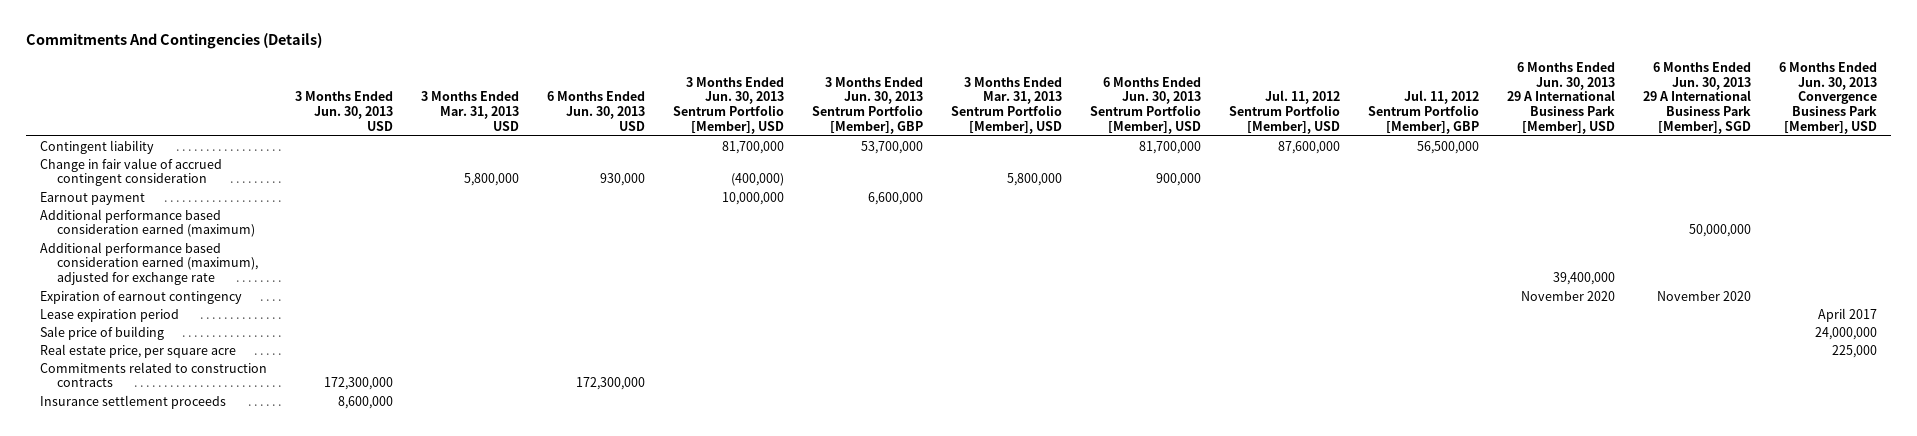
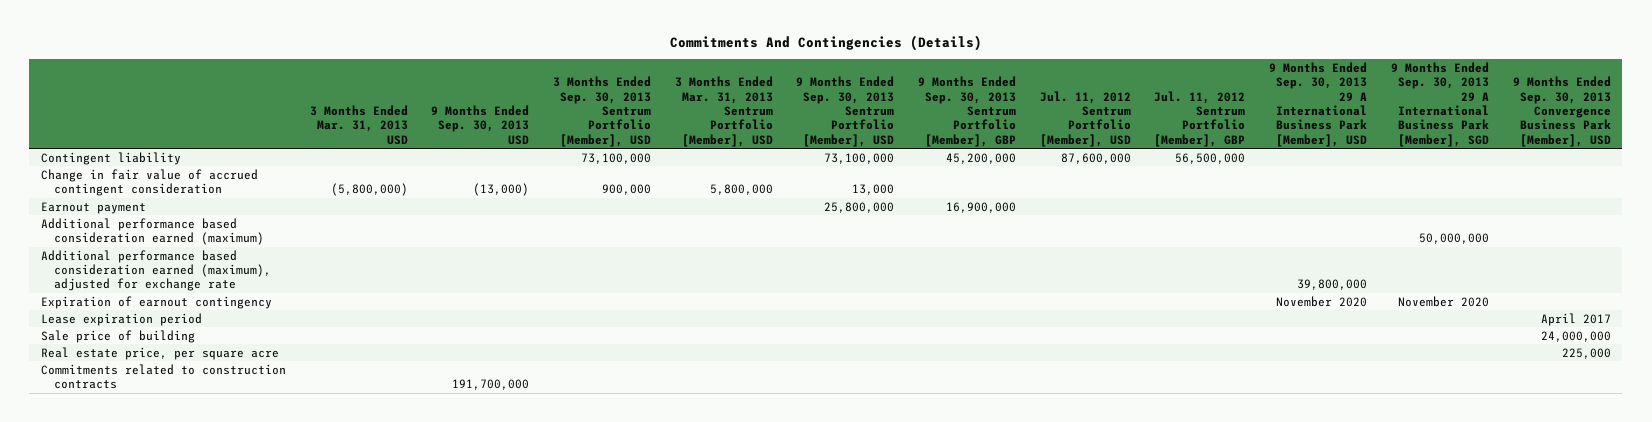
- | 3 Months Ended Jun. 30, 2013 USD | 3 Months Ended Mar. 31, 2013 USD | 6 Months Ended Jun. 30, 2013 USD | 3 Months Ended Jun. 30, 2013 Sentrum Portfolio [Member], USD | 3 Months Ended Jun. 30, 2013 Sentrum Portfolio [Member], GBP | 3 Months Ended Mar. 31, 2013 Sentrum Portfolio [Member], USD | 6 Months Ended Jun. 30, 2013 Sentrum Portfolio [Member], USD | Jul. 11, 2012 Sentrum Portfolio [Member], USD | Jul. 11, 2012 Sentrum Portfolio [Member], GBP | 6 Months Ended Jun. 30, 2013 29 A International Business Park [Member], USD | 6 Months Ended Jun. 30, 2013 29 A International Business Park [Member], SGD | 6 Months Ended Jun. 30, 2013 Convergence Business Park [Member], USD
+ | 3 Months Ended Mar. 31, 2013 USD | 9 Months Ended Sep. 30, 2013 USD | 3 Months Ended Sep. 30, 2013 Sentrum Portfolio [Member], USD | 3 Months Ended Mar. 31, 2013 Sentrum Portfolio [Member], USD | 9 Months Ended Sep. 30, 2013 Sentrum Portfolio [Member], USD | 9 Months Ended Sep. 30, 2013 Sentrum Portfolio [Member], GBP | Jul. 11, 2012 Sentrum Portfolio [Member], USD | Jul. 11, 2012 Sentrum Portfolio [Member], GBP | 9 Months Ended Sep. 30, 2013 29 A International Business Park [Member], USD | 9 Months Ended Sep. 30, 2013 29 A International Business Park [Member], SGD | 9 Months Ended Sep. 30, 2013 Convergence Business Park [Member], USD
- Change in fair value of accrued contingent consideration | | 5,800,000 | 930,000 | (400,000) | | 5,800,000 | 900,000 | | | | |
+ Change in fair value of accrued contingent consideration | (5,800,000) | (13,000) | 900,000 | 5,800,000 | 13,000 | | | | | |
- Insurance settlement proceeds | 8,600,000 | | | | | | | | | | |

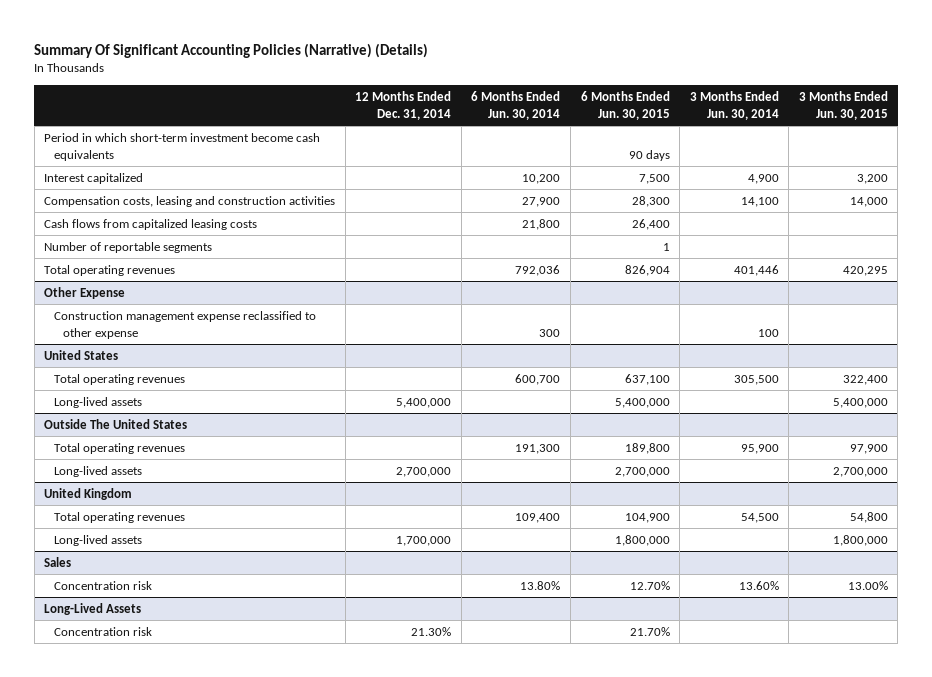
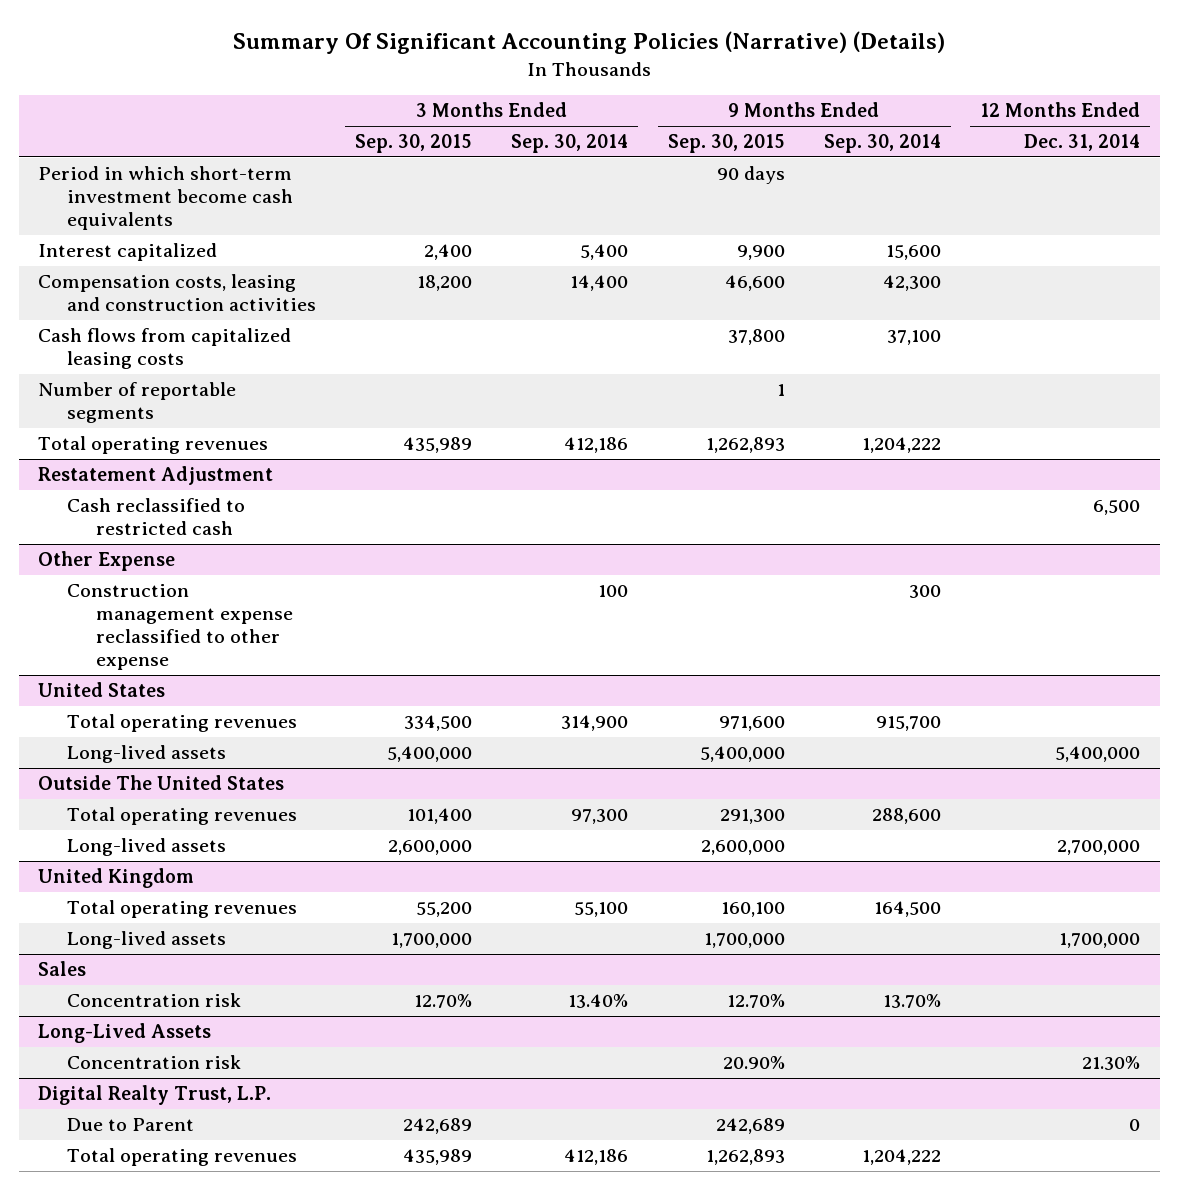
- | 12 Months Ended Dec. 31, 2014 | 6 Months Ended Jun. 30, 2014 | 6 Months Ended Jun. 30, 2015 | 3 Months Ended Jun. 30, 2014 | 3 Months Ended Jun. 30, 2015
+ | 3 Months Ended Sep. 30, 2015 | 3 Months Ended Sep. 30, 2014 | 9 Months Ended Sep. 30, 2015 | 9 Months Ended Sep. 30, 2014 | 12 Months Ended Dec. 31, 2014
+ Restatement Adjustment
+ Cash reclassified to restricted cash | | | | | 6,500
+ Digital Realty Trust, L.P.
+ Due to Parent | 242,689 | | 242,689 | | 0
+ Total operating revenues | 435,989 | 412,186 | 1,262,893 | 1,204,222 |

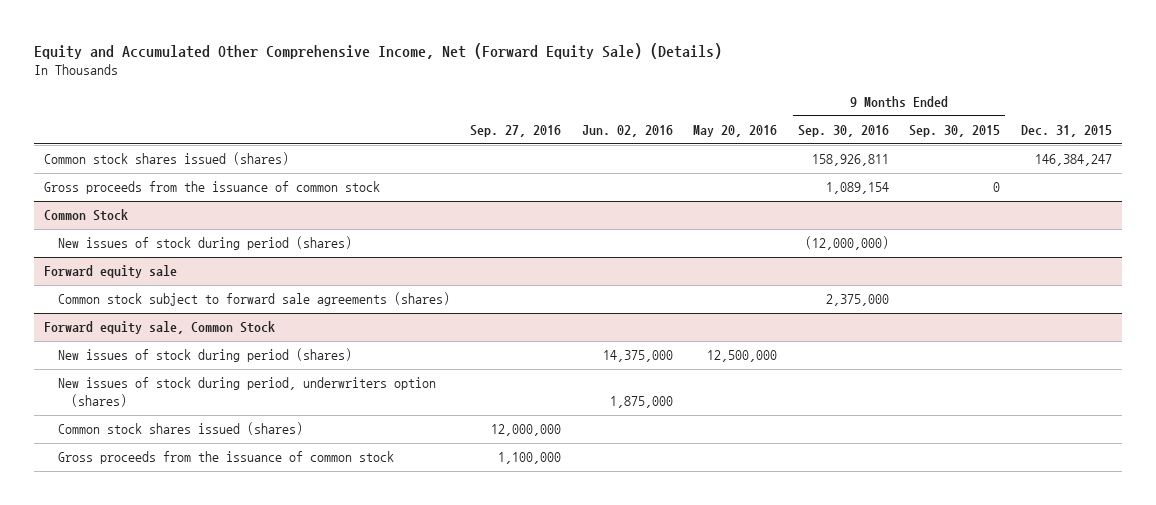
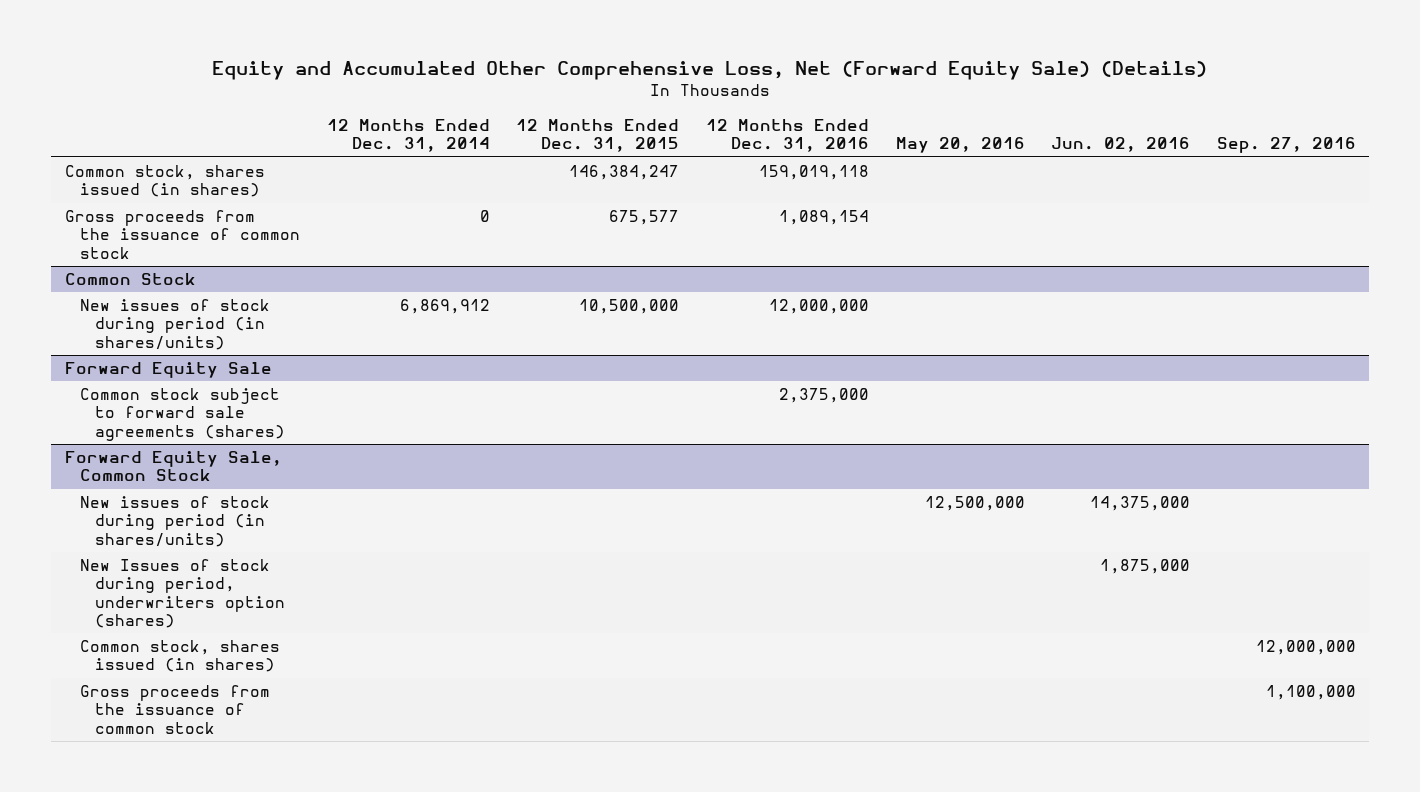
- Equity and Accumulated Other Comprehensive Income, Net (Forward Equity Sale) (Details)
+ Equity and Accumulated Other Comprehensive Loss, Net (Forward Equity Sale) (Details)
- | Sep. 27, 2016 | Jun. 02, 2016 | May 20, 2016 | 9 Months Ended Sep. 30, 2016 | 9 Months Ended Sep. 30, 2015 | Dec. 31, 2015
+ | 12 Months Ended Dec. 31, 2014 | 12 Months Ended Dec. 31, 2015 | 12 Months Ended Dec. 31, 2016 | May 20, 2016 | Jun. 02, 2016 | Sep. 27, 2016
- Common stock shares issued (shares) | | | | 158,926,811 | | 146,384,247
+ Common stock, shares issued (in shares) | | 146,384,247 | 159,019,118 | | |
@ Common Stock
- New issues of stock during period (shares) | | | | (12,000,000) | |
- Forward equity sale
@ Common Stock
+ New issues of stock during period (in shares/units) | 6,869,912 | 10,500,000 | 12,000,000 | | |
+ Forward Equity Sale
- Forward equity sale, Common Stock
- New issues of stock during period (shares) | | 14,375,000 | 12,500,000 | | |
- New issues of stock during period, underwriters option (shares) | | 1,875,000 | | | |
- Common stock shares issued (shares) | 12,000,000 | | | | |
+ Forward Equity Sale, Common Stock
+ New issues of stock during period (in shares/units) | | | | 12,500,000 | 14,375,000 |
+ New Issues of stock during period, underwriters option (shares) | | | | | 1,875,000 |
+ Common stock, shares issued (in shares) | | | | | | 12,000,000

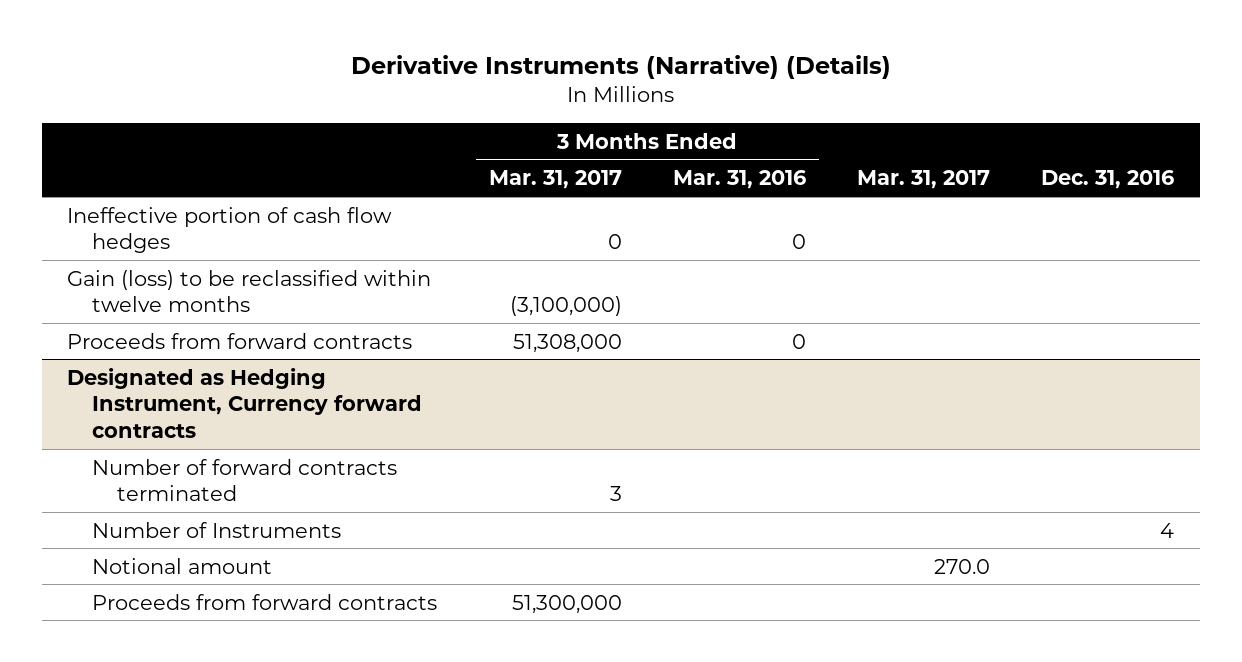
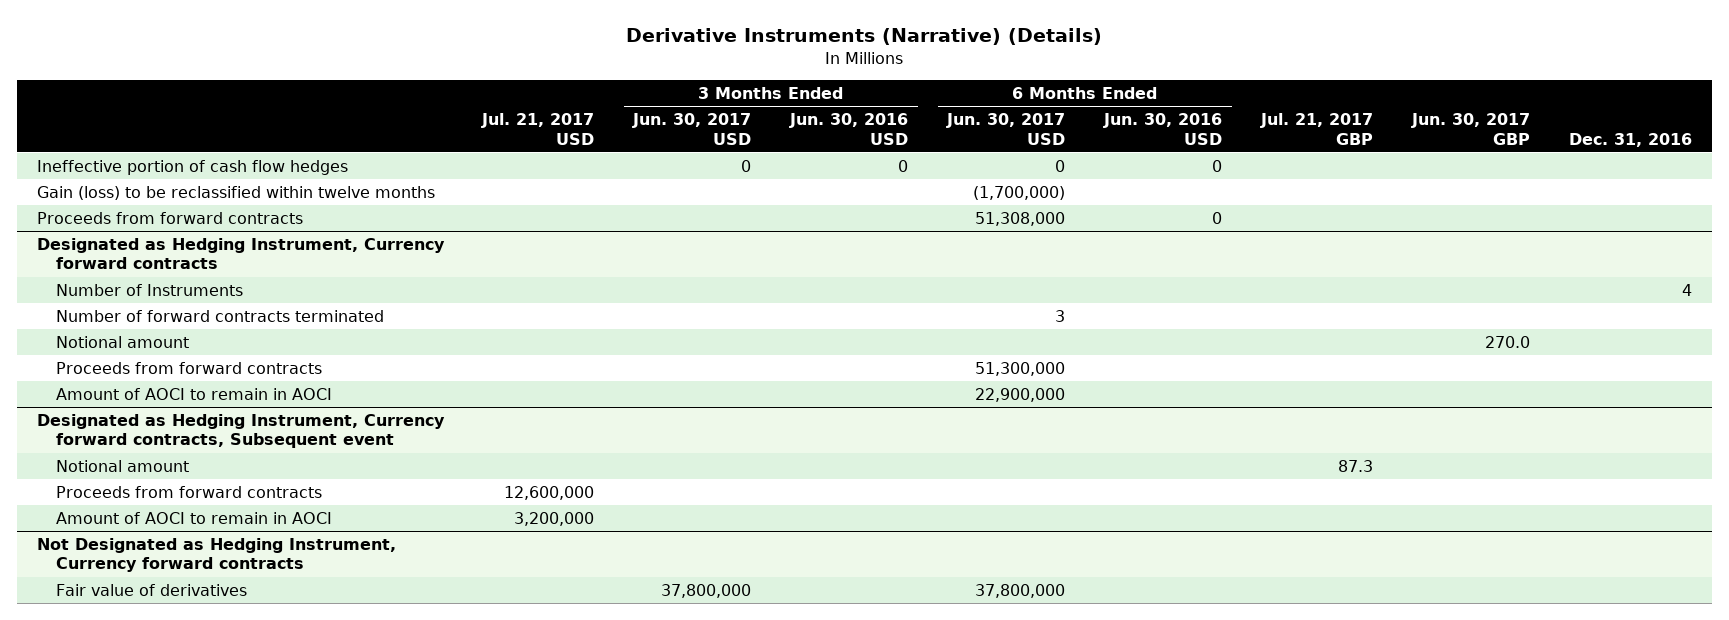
- | 3 Months Ended Mar. 31, 2017 | 3 Months Ended Mar. 31, 2016 | Mar. 31, 2017 | Dec. 31, 2016
+ | Jul. 21, 2017 USD | 3 Months Ended Jun. 30, 2017 USD | 3 Months Ended Jun. 30, 2016 USD | 6 Months Ended Jun. 30, 2017 USD | 6 Months Ended Jun. 30, 2016 USD | Jul. 21, 2017 GBP | Jun. 30, 2017 GBP | Dec. 31, 2016
@ Designated as Hedging Instrument, Currency forward contracts
moved down: Number of forward contracts terminated | | | | 3 | | | |
+ Amount of AOCI to remain in AOCI | | | | 22,900,000 | | | |
+ Designated as Hedging Instrument, Currency forward contracts, Subsequent event
+ Notional amount | | | | | | 87.3 | |
+ Proceeds from forward contracts | 12,600,000 | | | | | | |
+ Amount of AOCI to remain in AOCI | 3,200,000 | | | | | | |
+ Not Designated as Hedging Instrument, Currency forward contracts
+ Fair value of derivatives | | 37,800,000 | | 37,800,000 | | | |

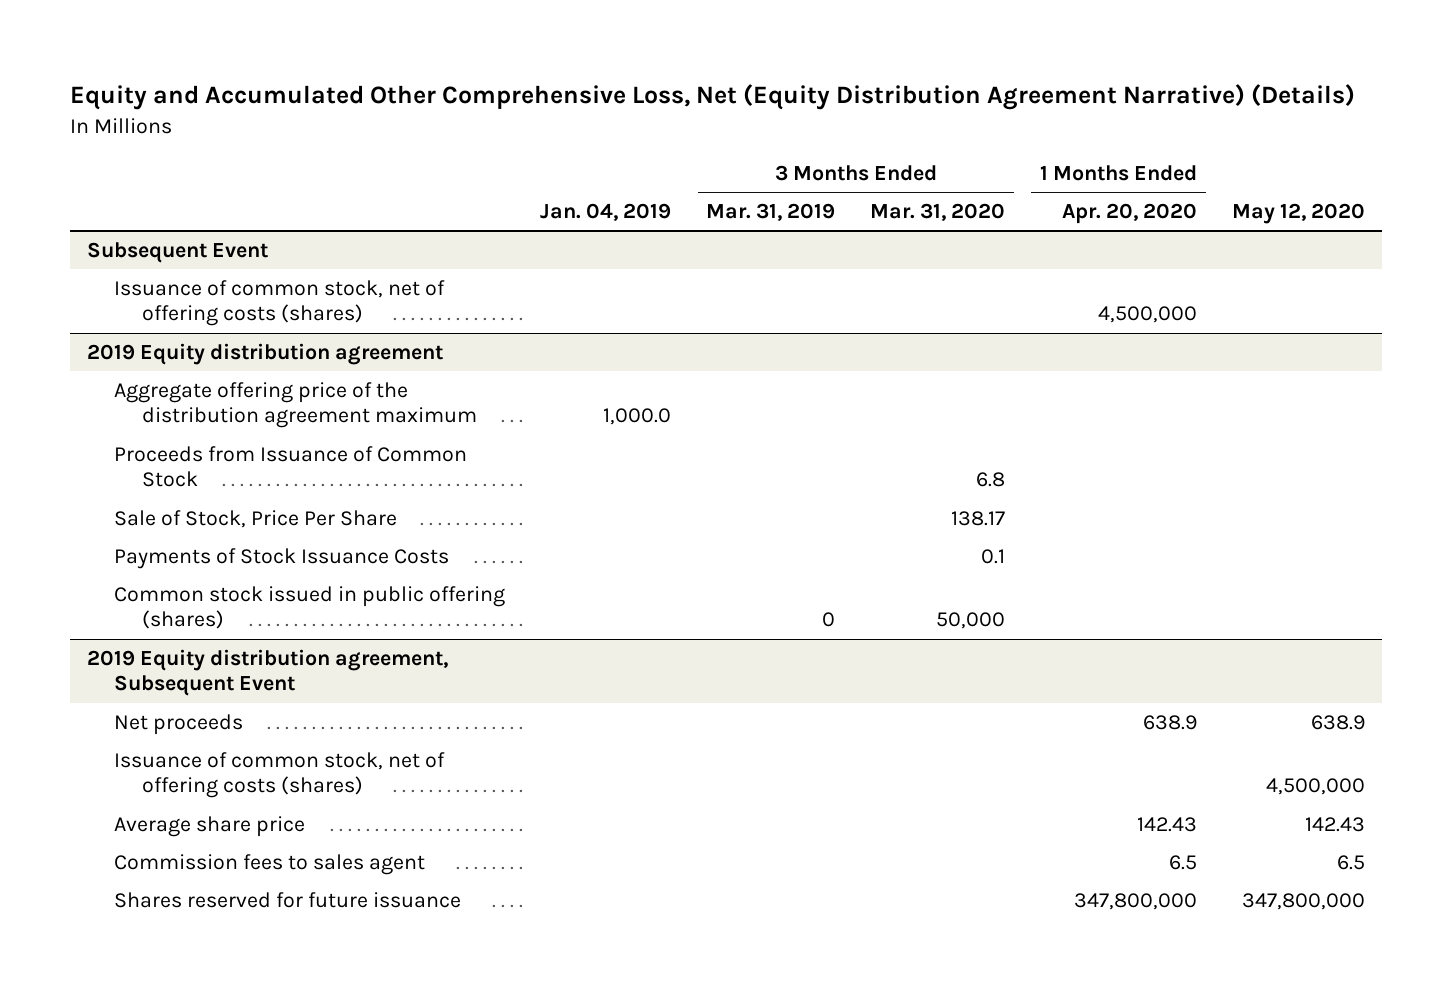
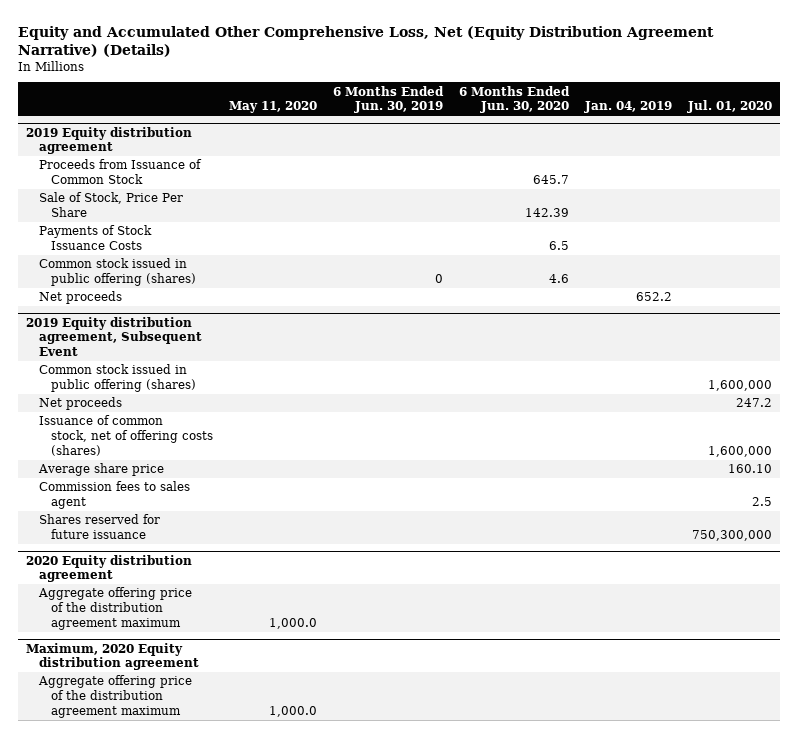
- | Jan. 04, 2019 | 3 Months Ended Mar. 31, 2019 | 3 Months Ended Mar. 31, 2020 | 1 Months Ended Apr. 20, 2020 | May 12, 2020
+ | May 11, 2020 | 6 Months Ended Jun. 30, 2019 | 6 Months Ended Jun. 30, 2020 | Jan. 04, 2019 | Jul. 01, 2020
- Subsequent Event
- Issuance of common stock, net of offering costs (shares) | | | | 4,500,000 |
@ 2019 Equity distribution agreement
- Aggregate offering price of the distribution agreement maximum | 1,000.0 | | | |
+ Net proceeds | | | | 652.2 |
@ 2019 Equity distribution agreement, Subsequent Event
+ Common stock issued in public offering (shares) | | | | | 1,600,000
+ 2020 Equity distribution agreement
+ Aggregate offering price of the distribution agreement maximum | 1,000.0 | | | |
+ Maximum, 2020 Equity distribution agreement
+ Aggregate offering price of the distribution agreement maximum | 1,000.0 | | | |

